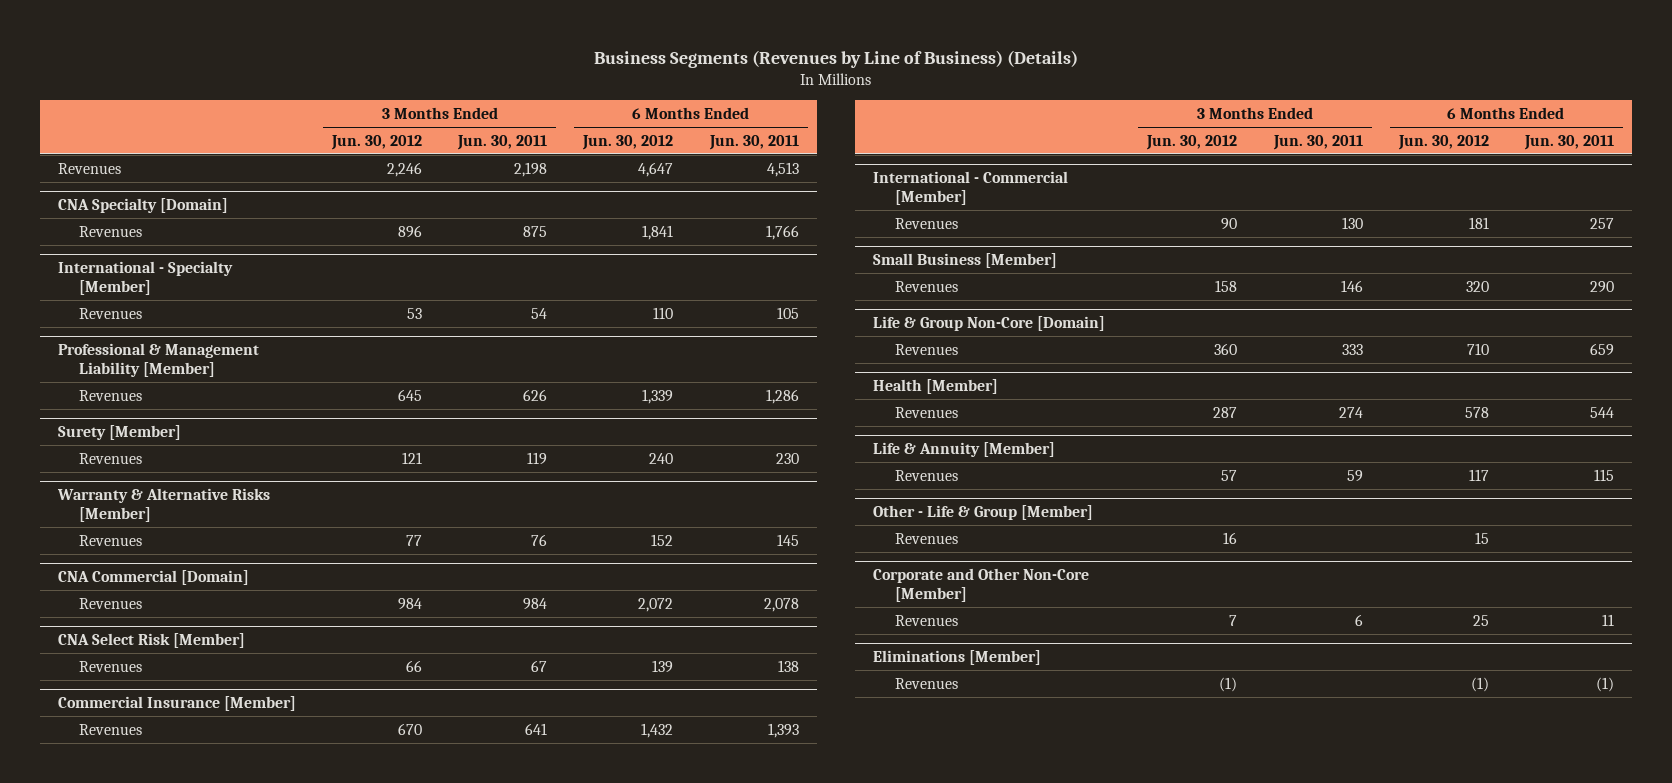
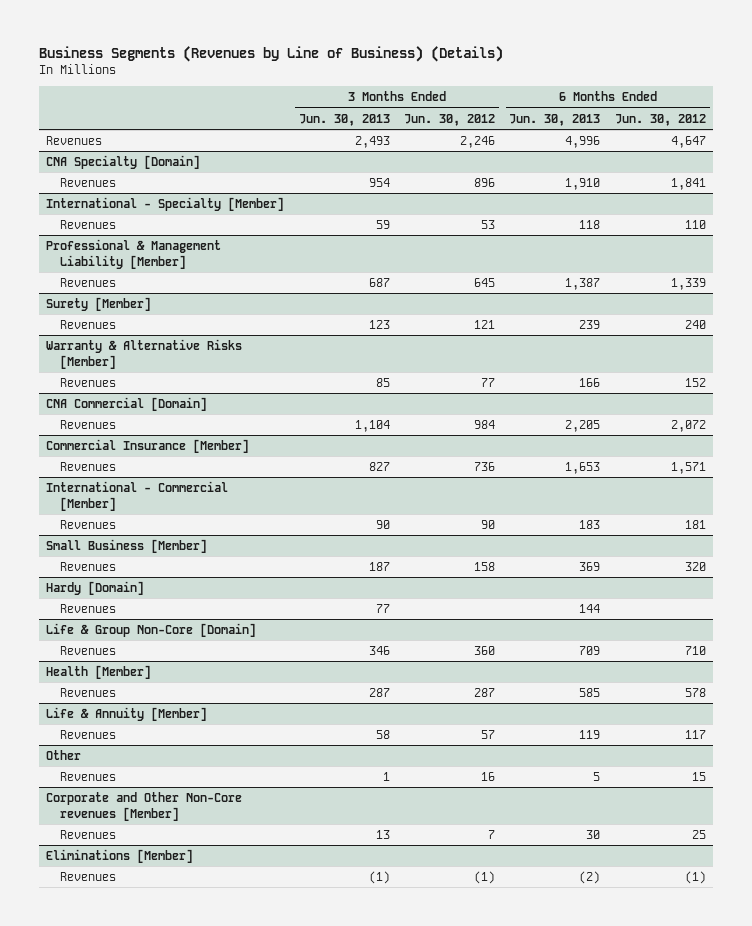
- | 3 Months Ended Jun. 30, 2012 | 3 Months Ended Jun. 30, 2011 | 6 Months Ended Jun. 30, 2012 | 6 Months Ended Jun. 30, 2011
+ | 3 Months Ended Jun. 30, 2013 | 3 Months Ended Jun. 30, 2012 | 6 Months Ended Jun. 30, 2013 | 6 Months Ended Jun. 30, 2012
- CNA Select Risk [Member]
- Revenues | 66 | 67 | 139 | 138
@ Commercial Insurance [Member]
- Revenues | 670 | 641 | 1,432 | 1,393
+ Revenues | 827 | 736 | 1,653 | 1,571
+ Hardy [Domain]
+ Revenues | 77 | | 144 |
- Other - Life & Group [Member]
+ Other
- Corporate and Other Non-Core [Member]
+ Corporate and Other Non-Core revenues [Member]

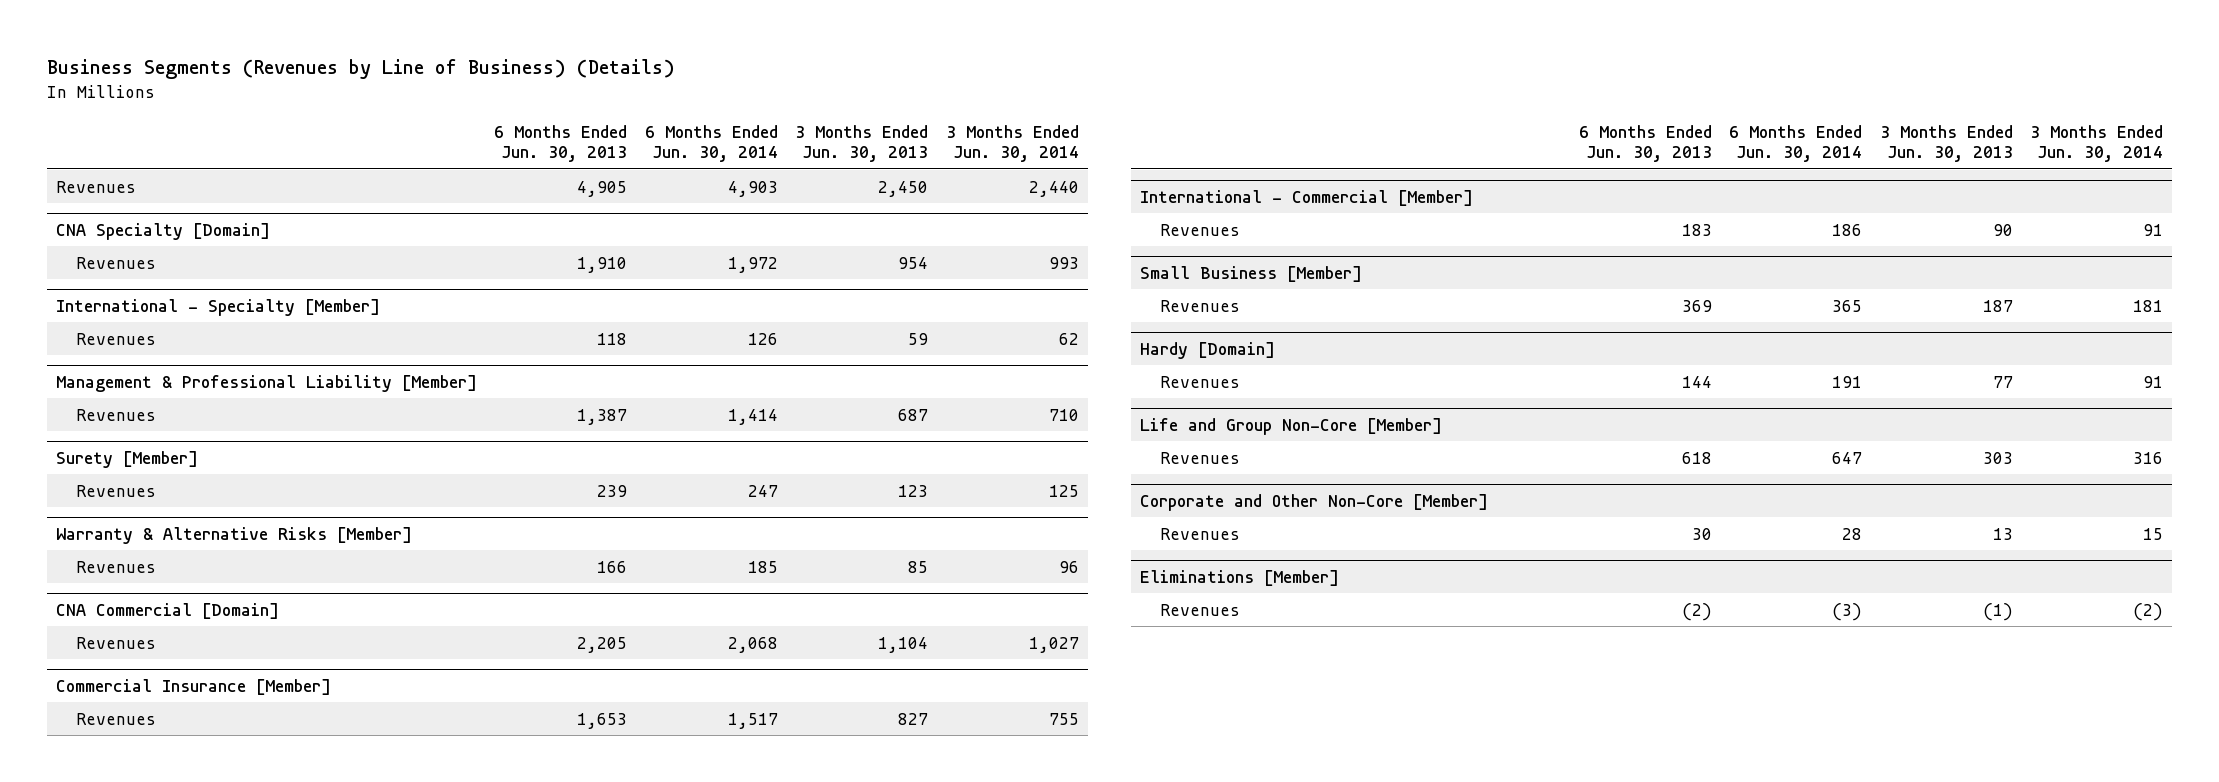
- | 3 Months Ended Jun. 30, 2013 | 3 Months Ended Jun. 30, 2012 | 6 Months Ended Jun. 30, 2013 | 6 Months Ended Jun. 30, 2012
+ | 6 Months Ended Jun. 30, 2013 | 6 Months Ended Jun. 30, 2014 | 3 Months Ended Jun. 30, 2013 | 3 Months Ended Jun. 30, 2014
- Revenues | 2,493 | 2,246 | 4,996 | 4,647
+ Revenues | 4,905 | 4,903 | 2,450 | 2,440
- Professional & Management Liability [Member]
+ Management & Professional Liability [Member]
- Life & Group Non-Core [Domain]
- Revenues | 346 | 360 | 709 | 710
- Health [Member]
- Revenues | 287 | 287 | 585 | 578
- Life & Annuity [Member]
- Revenues | 58 | 57 | 119 | 117
- Other
- Revenues | 1 | 16 | 5 | 15
- Corporate and Other Non-Core revenues [Member]
+ Life and Group Non-Core [Member]
+ Revenues | 618 | 647 | 303 | 316
+ Corporate and Other Non-Core [Member]

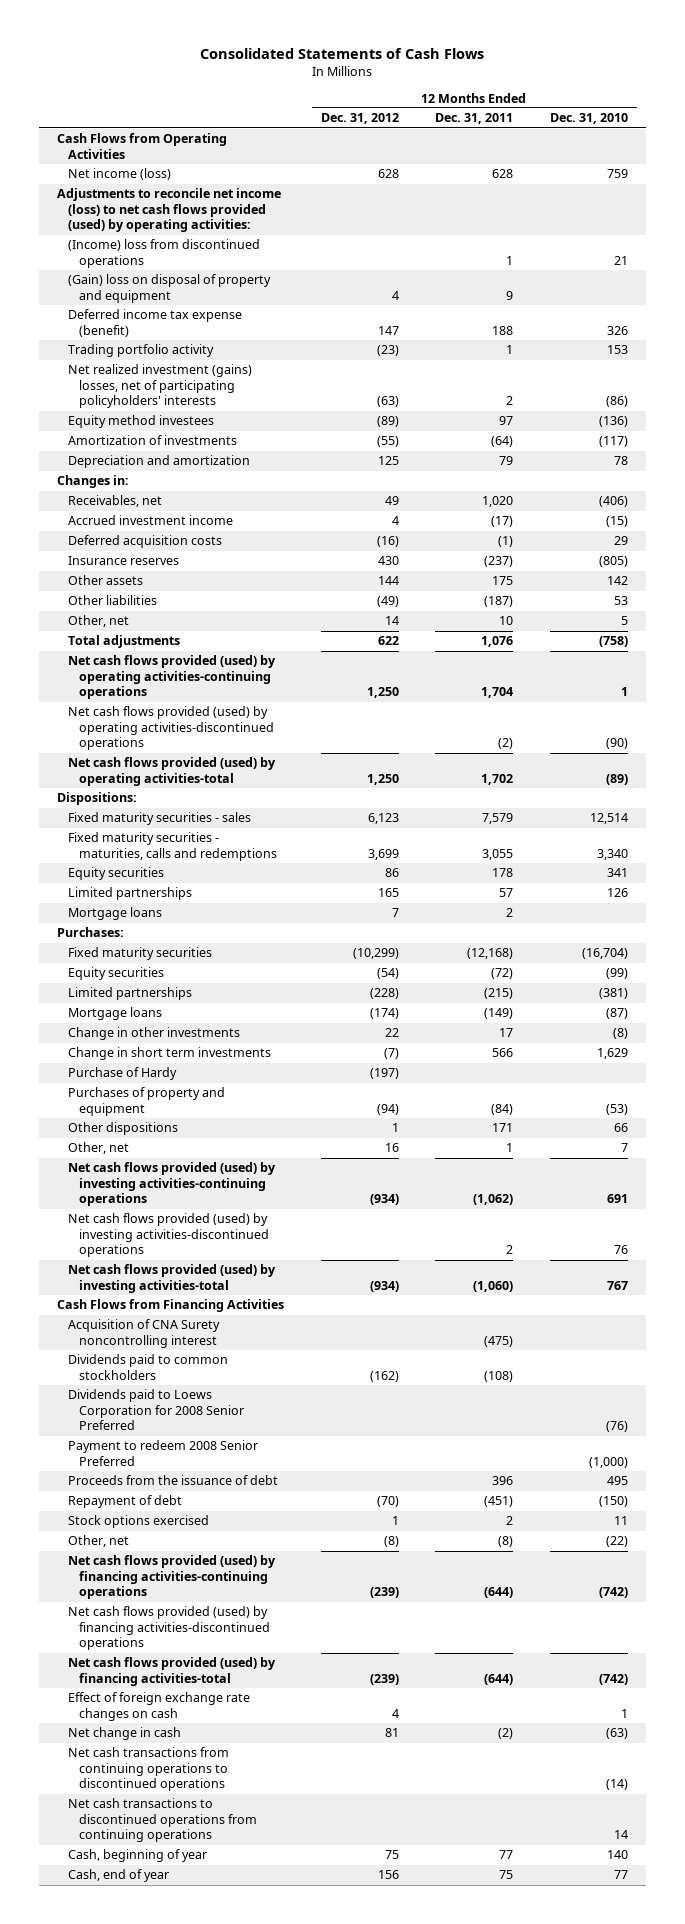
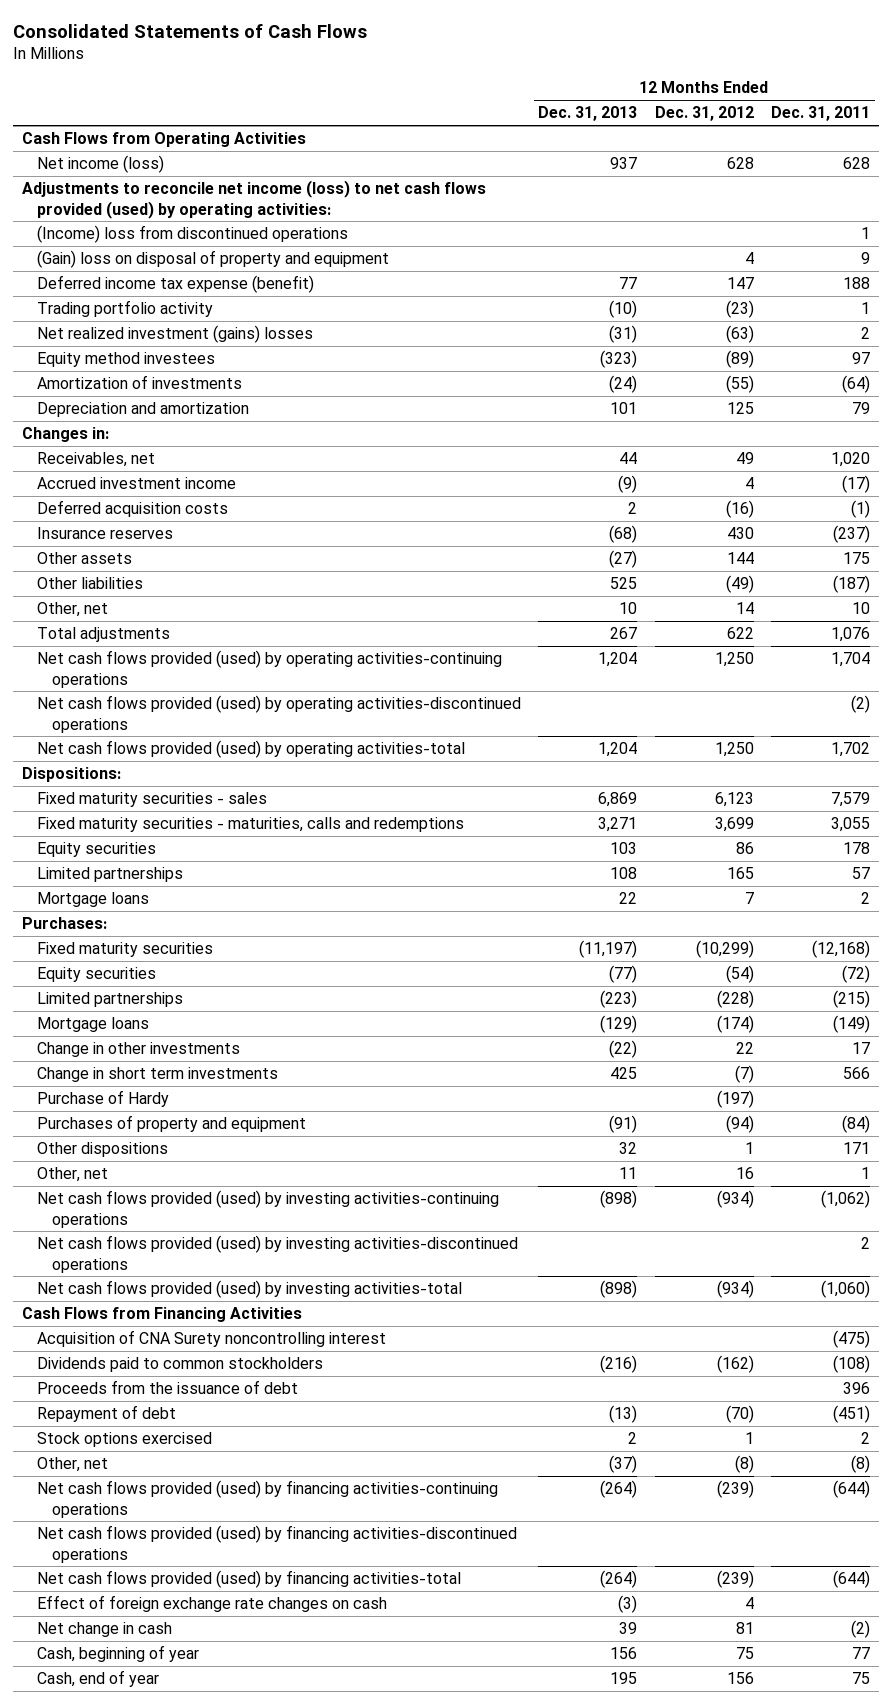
- | 12 Months Ended Dec. 31, 2012 | 12 Months Ended Dec. 31, 2011 | 12 Months Ended Dec. 31, 2010
+ | 12 Months Ended Dec. 31, 2013 | 12 Months Ended Dec. 31, 2012 | 12 Months Ended Dec. 31, 2011
- Net realized investment (gains) losses, net of participating policyholders' interests | (63) | 2 | (86)
+ Net realized investment (gains) losses | (31) | (63) | 2
- Dividends paid to Loews Corporation for 2008 Senior Preferred | | | (76)
- Payment to redeem 2008 Senior Preferred | | | (1,000)
- Net cash transactions from continuing operations to discontinued operations | | | (14)
- Net cash transactions to discontinued operations from continuing operations | | | 14

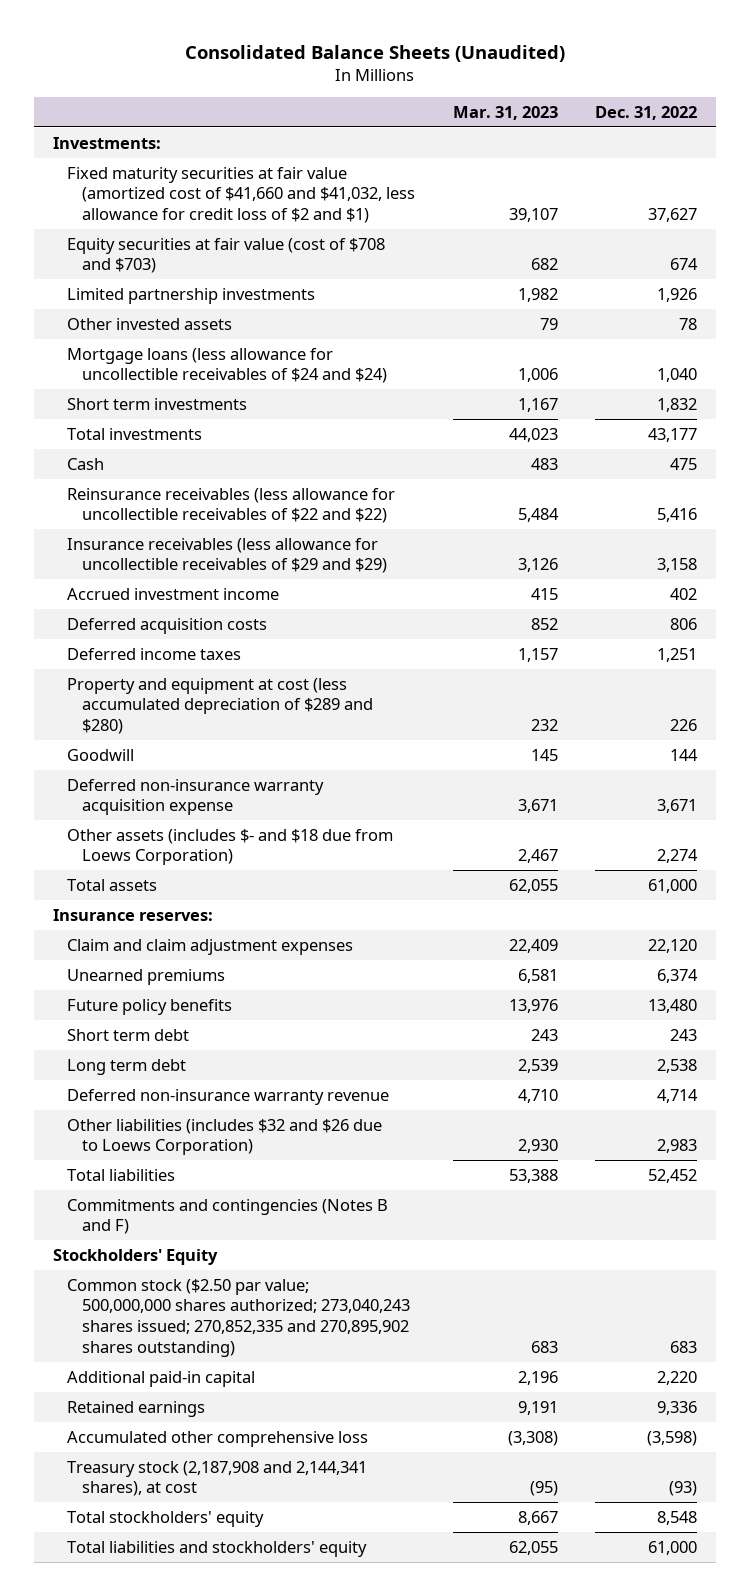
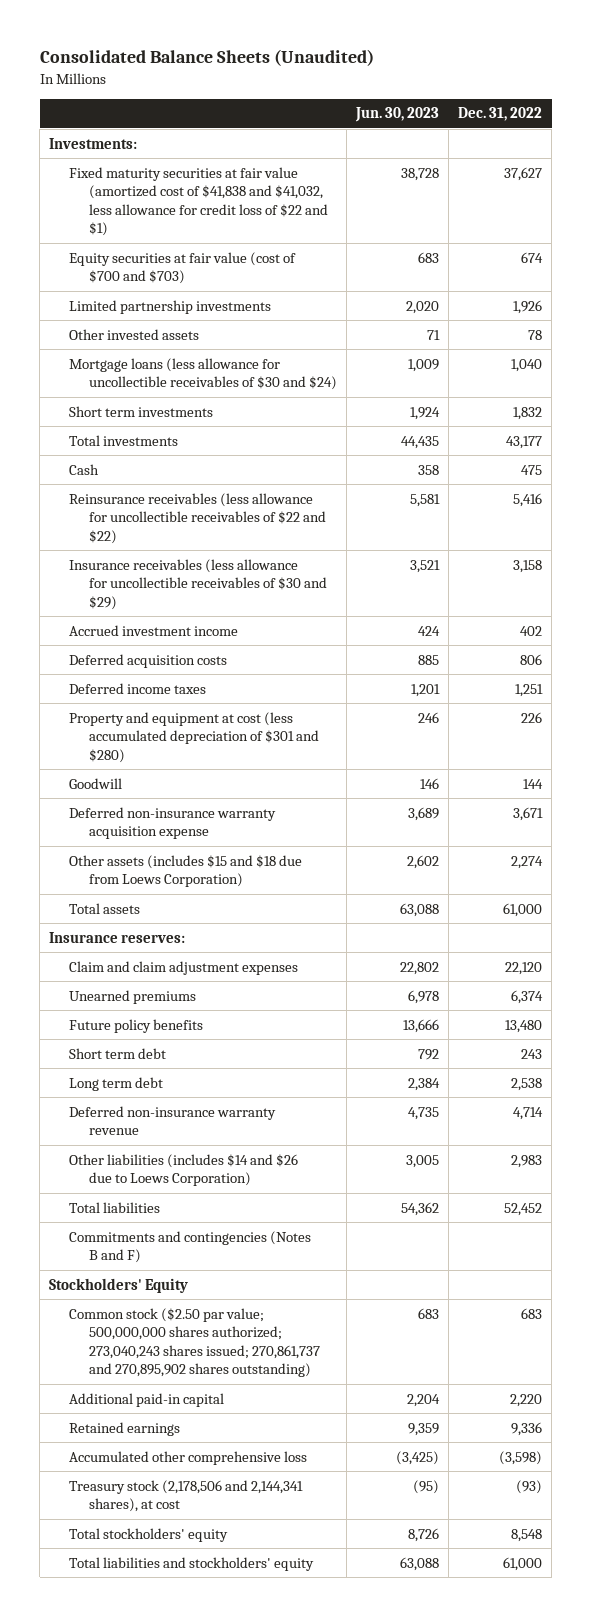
- | Mar. 31, 2023 | Dec. 31, 2022
+ | Jun. 30, 2023 | Dec. 31, 2022
- Fixed maturity securities at fair value (amortized cost of $41,660 and $41,032, less allowance for credit loss of $2 and $1) | 39,107 | 37,627
- Equity securities at fair value (cost of $708 and $703) | 682 | 674
+ Fixed maturity securities at fair value (amortized cost of $41,838 and $41,032, less allowance for credit loss of $22 and $1) | 38,728 | 37,627
+ Equity securities at fair value (cost of $700 and $703) | 683 | 674
- Mortgage loans (less allowance for uncollectible receivables of $24 and $24) | 1,006 | 1,040
+ Mortgage loans (less allowance for uncollectible receivables of $30 and $24) | 1,009 | 1,040
- Insurance receivables (less allowance for uncollectible receivables of $29 and $29) | 3,126 | 3,158
+ Insurance receivables (less allowance for uncollectible receivables of $30 and $29) | 3,521 | 3,158
- Property and equipment at cost (less accumulated depreciation of $289 and $280) | 232 | 226
+ Property and equipment at cost (less accumulated depreciation of $301 and $280) | 246 | 226
- Other assets (includes $- and $18 due from Loews Corporation) | 2,467 | 2,274
+ Other assets (includes $15 and $18 due from Loews Corporation) | 2,602 | 2,274
- Other liabilities (includes $32 and $26 due to Loews Corporation) | 2,930 | 2,983
+ Other liabilities (includes $14 and $26 due to Loews Corporation) | 3,005 | 2,983
- Common stock ($2.50 par value; 500,000,000 shares authorized; 273,040,243 shares issued; 270,852,335 and 270,895,902 shares outstanding) | 683 | 683
+ Common stock ($2.50 par value; 500,000,000 shares authorized; 273,040,243 shares issued; 270,861,737 and 270,895,902 shares outstanding) | 683 | 683
- Treasury stock (2,187,908 and 2,144,341 shares), at cost | (95) | (93)
+ Treasury stock (2,178,506 and 2,144,341 shares), at cost | (95) | (93)

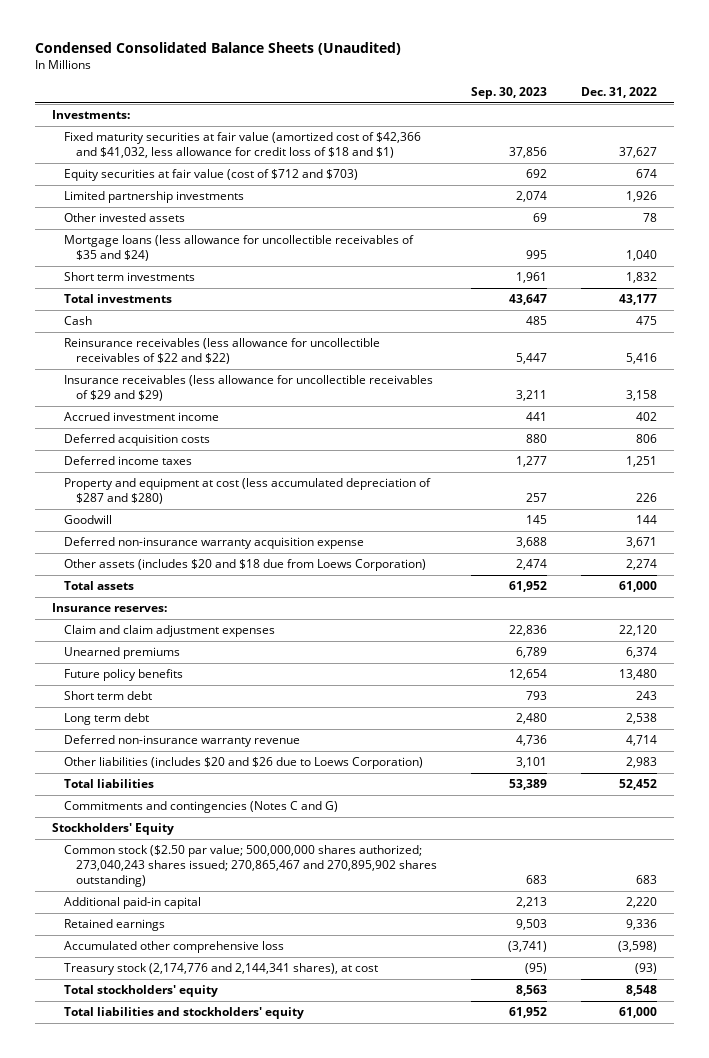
- Consolidated Balance Sheets (Unaudited)
+ Condensed Consolidated Balance Sheets (Unaudited)
- | Jun. 30, 2023 | Dec. 31, 2022
+ | Sep. 30, 2023 | Dec. 31, 2022
- Fixed maturity securities at fair value (amortized cost of $41,838 and $41,032, less allowance for credit loss of $22 and $1) | 38,728 | 37,627
- Equity securities at fair value (cost of $700 and $703) | 683 | 674
+ Fixed maturity securities at fair value (amortized cost of $42,366 and $41,032, less allowance for credit loss of $18 and $1) | 37,856 | 37,627
+ Equity securities at fair value (cost of $712 and $703) | 692 | 674
- Mortgage loans (less allowance for uncollectible receivables of $30 and $24) | 1,009 | 1,040
+ Mortgage loans (less allowance for uncollectible receivables of $35 and $24) | 995 | 1,040
- Insurance receivables (less allowance for uncollectible receivables of $30 and $29) | 3,521 | 3,158
+ Insurance receivables (less allowance for uncollectible receivables of $29 and $29) | 3,211 | 3,158
- Property and equipment at cost (less accumulated depreciation of $301 and $280) | 246 | 226
+ Property and equipment at cost (less accumulated depreciation of $287 and $280) | 257 | 226
- Other assets (includes $15 and $18 due from Loews Corporation) | 2,602 | 2,274
+ Other assets (includes $20 and $18 due from Loews Corporation) | 2,474 | 2,274
- Other liabilities (includes $14 and $26 due to Loews Corporation) | 3,005 | 2,983
+ Other liabilities (includes $20 and $26 due to Loews Corporation) | 3,101 | 2,983
- Commitments and contingencies (Notes B and F)
+ Commitments and contingencies (Notes C and G)
- Common stock ($2.50 par value; 500,000,000 shares authorized; 273,040,243 shares issued; 270,861,737 and 270,895,902 shares outstanding) | 683 | 683
+ Common stock ($2.50 par value; 500,000,000 shares authorized; 273,040,243 shares issued; 270,865,467 and 270,895,902 shares outstanding) | 683 | 683
- Treasury stock (2,178,506 and 2,144,341 shares), at cost | (95) | (93)
+ Treasury stock (2,174,776 and 2,144,341 shares), at cost | (95) | (93)

